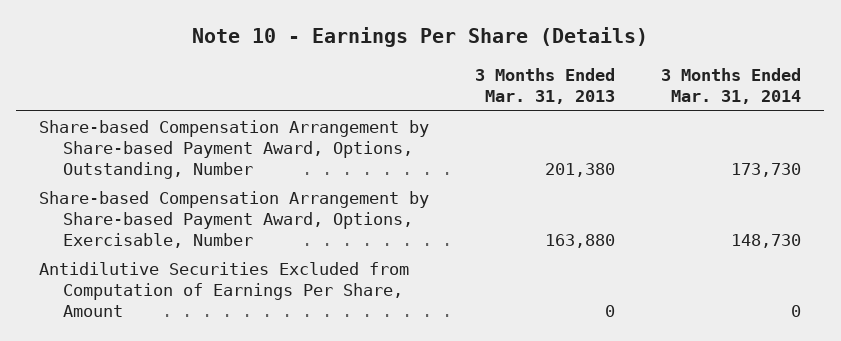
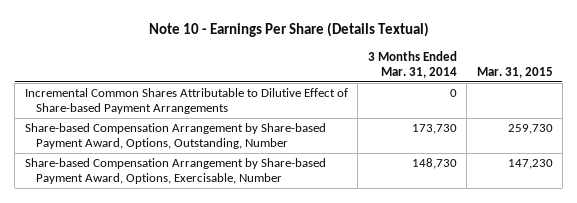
- Note 10 - Earnings Per Share (Details)
+ Note 10 - Earnings Per Share (Details Textual)
- | 3 Months Ended Mar. 31, 2013 | 3 Months Ended Mar. 31, 2014
+ | 3 Months Ended Mar. 31, 2014 | Mar. 31, 2015
+ Incremental Common Shares Attributable to Dilutive Effect of Share-based Payment Arrangements | 0 |
- Antidilutive Securities Excluded from Computation of Earnings Per Share, Amount | 0 | 0

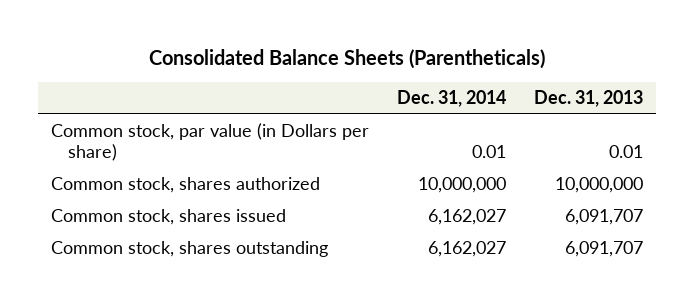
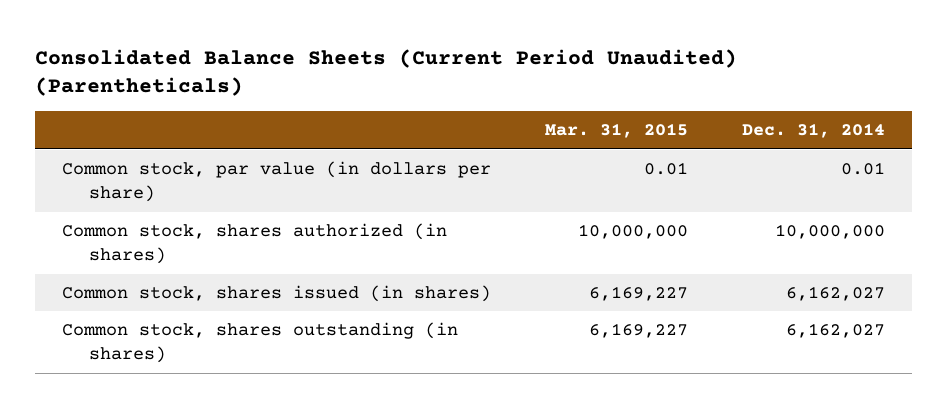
- Consolidated Balance Sheets (Parentheticals)
+ Consolidated Balance Sheets (Current Period Unaudited) (Parentheticals)
- | Dec. 31, 2014 | Dec. 31, 2013
+ | Mar. 31, 2015 | Dec. 31, 2014
- Common stock, par value (in Dollars per share) | 0.01 | 0.01
- Common stock, shares authorized | 10,000,000 | 10,000,000
- Common stock, shares issued | 6,162,027 | 6,091,707
- Common stock, shares outstanding | 6,162,027 | 6,091,707
+ Common stock, par value (in dollars per share) | 0.01 | 0.01
+ Common stock, shares authorized (in shares) | 10,000,000 | 10,000,000
+ Common stock, shares issued (in shares) | 6,169,227 | 6,162,027
+ Common stock, shares outstanding (in shares) | 6,169,227 | 6,162,027

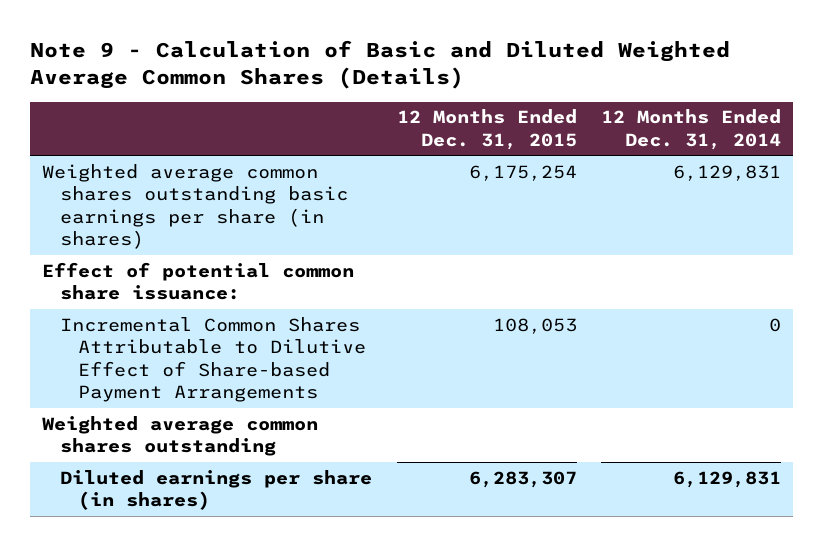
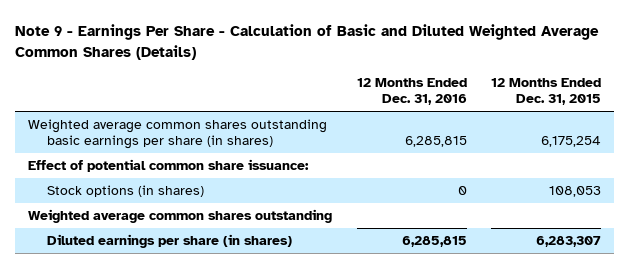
- Note 9 - Calculation of Basic and Diluted Weighted Average Common Shares (Details)
+ Note 9 - Earnings Per Share - Calculation of Basic and Diluted Weighted Average Common Shares (Details)
- | 12 Months Ended Dec. 31, 2015 | 12 Months Ended Dec. 31, 2014
+ | 12 Months Ended Dec. 31, 2016 | 12 Months Ended Dec. 31, 2015
- Incremental Common Shares Attributable to Dilutive Effect of Share-based Payment Arrangements | 108,053 | 0
+ Stock options (in shares) | 0 | 108,053

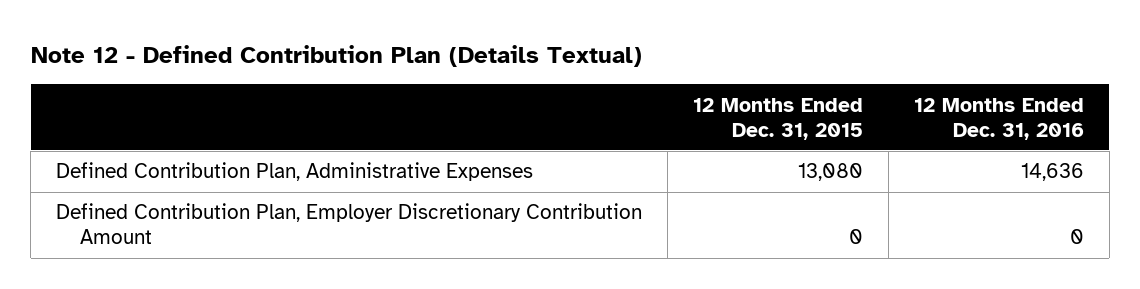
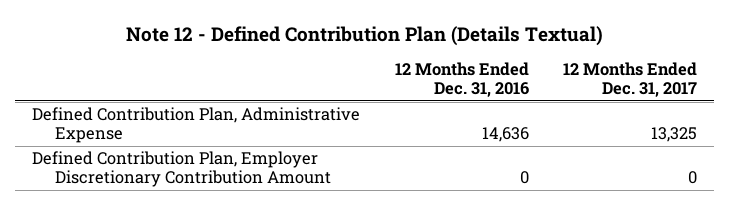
- | 12 Months Ended Dec. 31, 2015 | 12 Months Ended Dec. 31, 2016
+ | 12 Months Ended Dec. 31, 2016 | 12 Months Ended Dec. 31, 2017
- Defined Contribution Plan, Administrative Expenses | 13,080 | 14,636
+ Defined Contribution Plan, Administrative Expense | 14,636 | 13,325

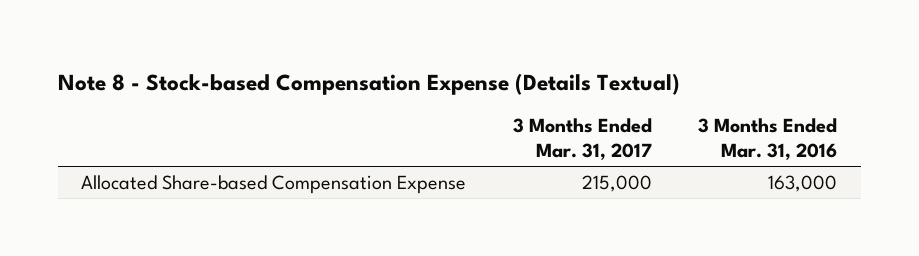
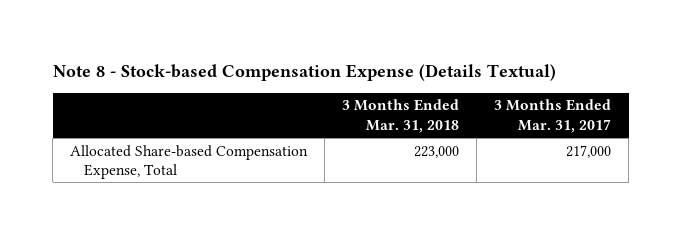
- | 3 Months Ended Mar. 31, 2017 | 3 Months Ended Mar. 31, 2016
+ | 3 Months Ended Mar. 31, 2018 | 3 Months Ended Mar. 31, 2017
- Allocated Share-based Compensation Expense | 215,000 | 163,000
+ Allocated Share-based Compensation Expense, Total | 223,000 | 217,000

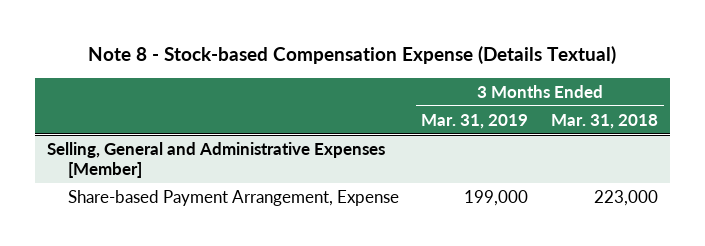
- | 3 Months Ended Mar. 31, 2018 | 3 Months Ended Mar. 31, 2017
+ | 3 Months Ended Mar. 31, 2019 | 3 Months Ended Mar. 31, 2018
- Allocated Share-based Compensation Expense, Total | 223,000 | 217,000
+ Selling, General and Administrative Expenses [Member]
+ Share-based Payment Arrangement, Expense | 199,000 | 223,000

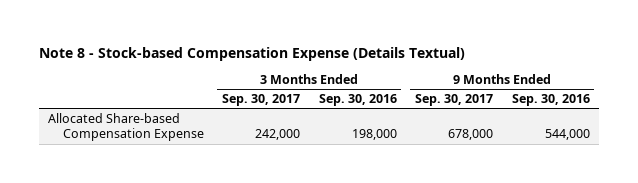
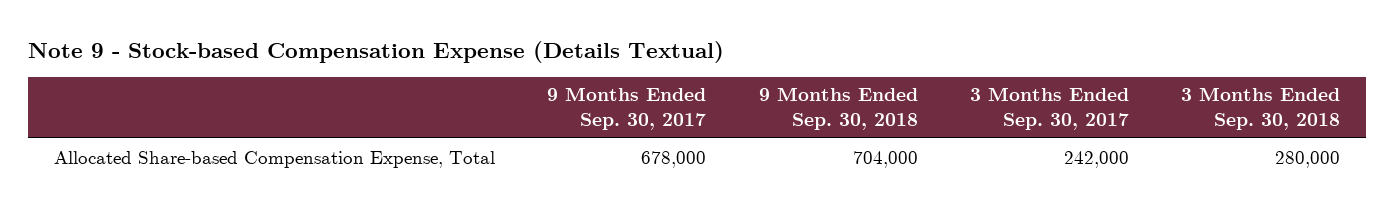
- Note 8 - Stock-based Compensation Expense (Details Textual)
+ Note 9 - Stock-based Compensation Expense (Details Textual)
- | 3 Months Ended Sep. 30, 2017 | 3 Months Ended Sep. 30, 2016 | 9 Months Ended Sep. 30, 2017 | 9 Months Ended Sep. 30, 2016
+ | 9 Months Ended Sep. 30, 2017 | 9 Months Ended Sep. 30, 2018 | 3 Months Ended Sep. 30, 2017 | 3 Months Ended Sep. 30, 2018
- Allocated Share-based Compensation Expense | 242,000 | 198,000 | 678,000 | 544,000
+ Allocated Share-based Compensation Expense, Total | 678,000 | 704,000 | 242,000 | 280,000

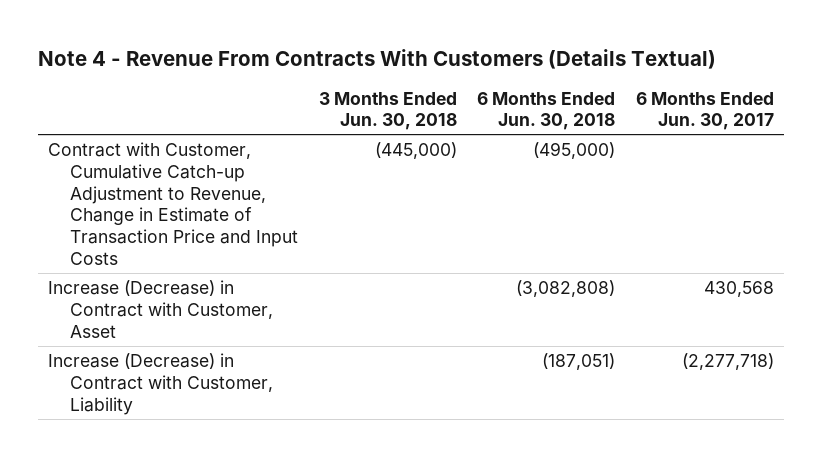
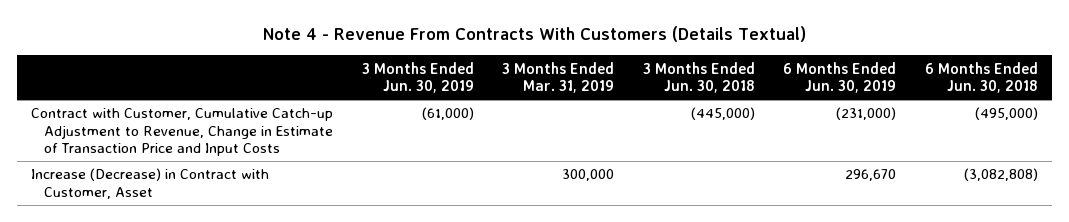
- | 3 Months Ended Jun. 30, 2018 | 6 Months Ended Jun. 30, 2018 | 6 Months Ended Jun. 30, 2017
+ | 3 Months Ended Jun. 30, 2019 | 3 Months Ended Mar. 31, 2019 | 3 Months Ended Jun. 30, 2018 | 6 Months Ended Jun. 30, 2019 | 6 Months Ended Jun. 30, 2018
- Increase (Decrease) in Contract with Customer, Liability | | (187,051) | (2,277,718)

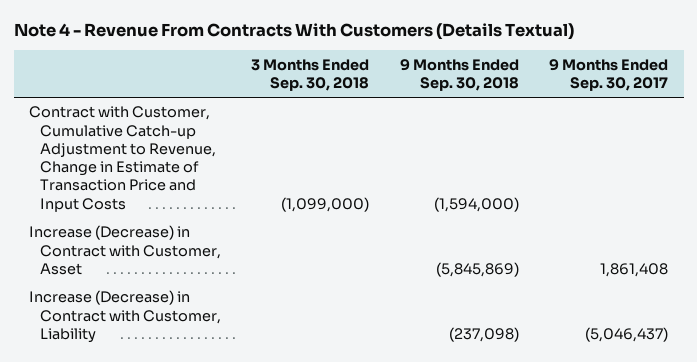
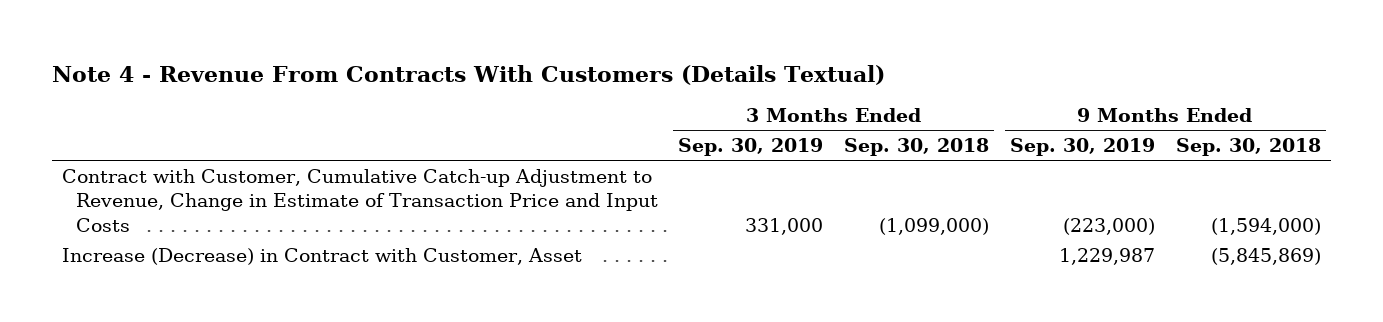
- | 3 Months Ended Sep. 30, 2018 | 9 Months Ended Sep. 30, 2018 | 9 Months Ended Sep. 30, 2017
+ | 3 Months Ended Sep. 30, 2019 | 3 Months Ended Sep. 30, 2018 | 9 Months Ended Sep. 30, 2019 | 9 Months Ended Sep. 30, 2018
- Increase (Decrease) in Contract with Customer, Liability | | (237,098) | (5,046,437)

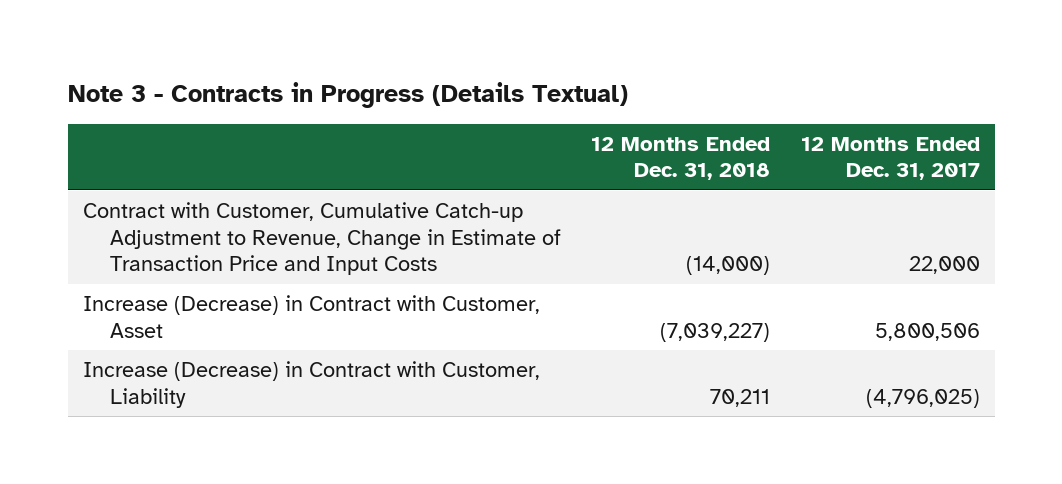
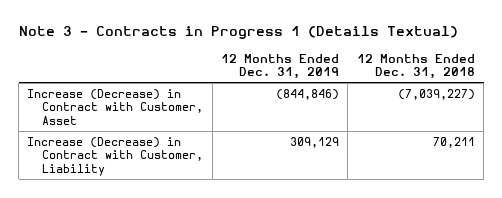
- Note 3 - Contracts in Progress (Details Textual)
+ Note 3 - Contracts in Progress 1 (Details Textual)
- | 12 Months Ended Dec. 31, 2018 | 12 Months Ended Dec. 31, 2017
+ | 12 Months Ended Dec. 31, 2019 | 12 Months Ended Dec. 31, 2018
- Contract with Customer, Cumulative Catch-up Adjustment to Revenue, Change in Estimate of Transaction Price and Input Costs | (14,000) | 22,000

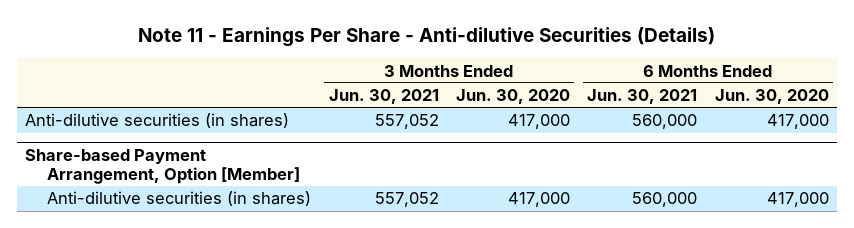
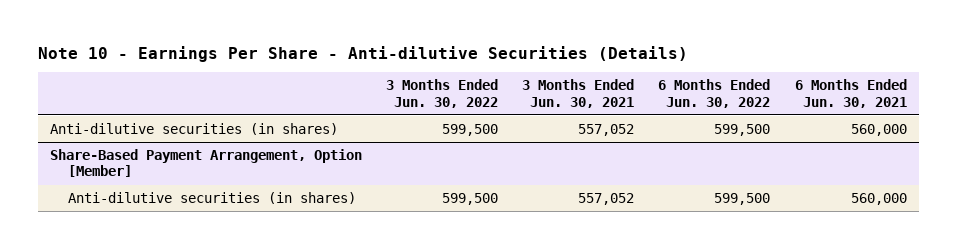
- Note 11 - Earnings Per Share - Anti-dilutive Securities (Details)
+ Note 10 - Earnings Per Share - Anti-dilutive Securities (Details)
- | 3 Months Ended Jun. 30, 2021 | 3 Months Ended Jun. 30, 2020 | 6 Months Ended Jun. 30, 2021 | 6 Months Ended Jun. 30, 2020
+ | 3 Months Ended Jun. 30, 2022 | 3 Months Ended Jun. 30, 2021 | 6 Months Ended Jun. 30, 2022 | 6 Months Ended Jun. 30, 2021
- Share-based Payment Arrangement, Option [Member]
+ Share-Based Payment Arrangement, Option [Member]

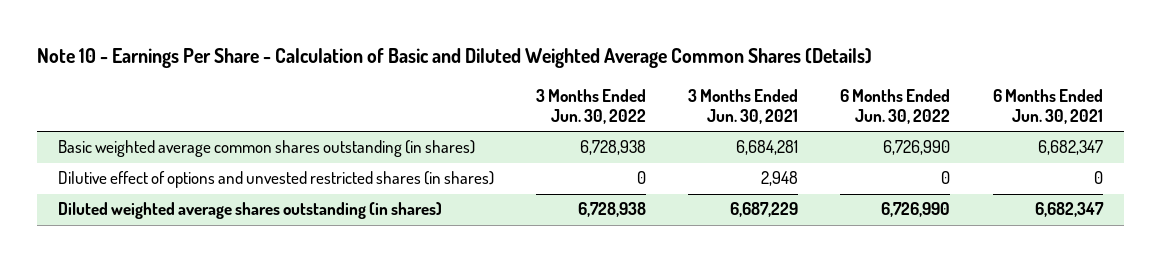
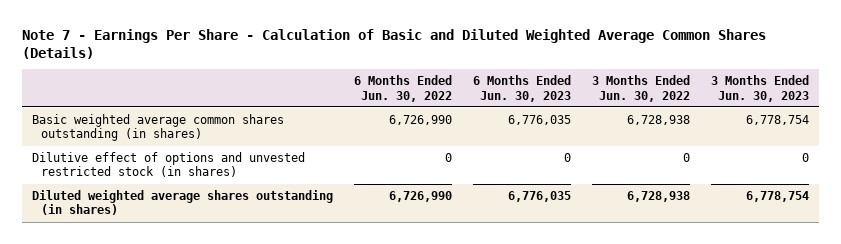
- Note 10 - Earnings Per Share - Calculation of Basic and Diluted Weighted Average Common Shares (Details)
+ Note 7 - Earnings Per Share - Calculation of Basic and Diluted Weighted Average Common Shares (Details)
- | 3 Months Ended Jun. 30, 2022 | 3 Months Ended Jun. 30, 2021 | 6 Months Ended Jun. 30, 2022 | 6 Months Ended Jun. 30, 2021
+ | 6 Months Ended Jun. 30, 2022 | 6 Months Ended Jun. 30, 2023 | 3 Months Ended Jun. 30, 2022 | 3 Months Ended Jun. 30, 2023
- Dilutive effect of options and unvested restricted shares (in shares) | 0 | 2,948 | 0 | 0
+ Dilutive effect of options and unvested restricted stock (in shares) | 0 | 0 | 0 | 0

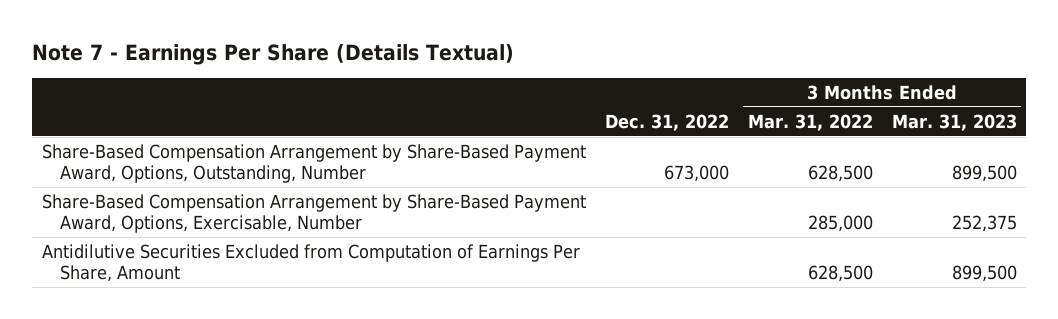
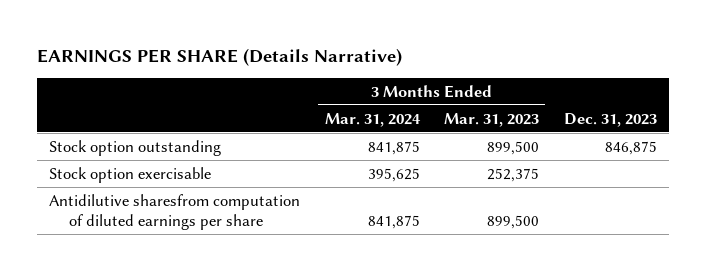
- Note 7 - Earnings Per Share (Details Textual)
+ EARNINGS PER SHARE (Details Narrative)
- | Dec. 31, 2022 | 3 Months Ended Mar. 31, 2022 | 3 Months Ended Mar. 31, 2023
+ | 3 Months Ended Mar. 31, 2024 | 3 Months Ended Mar. 31, 2023 | Dec. 31, 2023
- Share-Based Compensation Arrangement by Share-Based Payment Award, Options, Outstanding, Number | 673,000 | 628,500 | 899,500
- Share-Based Compensation Arrangement by Share-Based Payment Award, Options, Exercisable, Number | | 285,000 | 252,375
- Antidilutive Securities Excluded from Computation of Earnings Per Share, Amount | | 628,500 | 899,500
+ Stock option outstanding | 841,875 | 899,500 | 846,875
+ Stock option exercisable | 395,625 | 252,375 |
+ Antidilutive sharesfrom computation of diluted earnings per share | 841,875 | 899,500 |

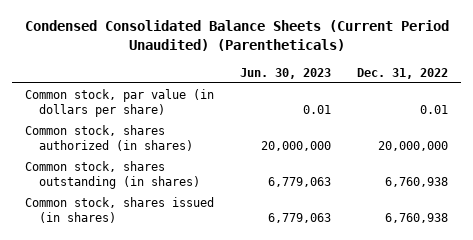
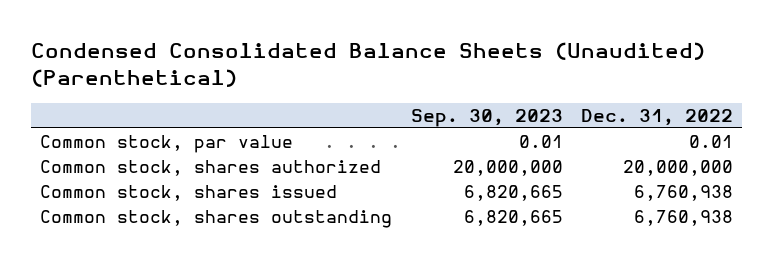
- Condensed Consolidated Balance Sheets (Current Period Unaudited) (Parentheticals)
+ Condensed Consolidated Balance Sheets (Unaudited) (Parenthetical)
- | Jun. 30, 2023 | Dec. 31, 2022
+ | Sep. 30, 2023 | Dec. 31, 2022
- Common stock, par value (in dollars per share) | 0.01 | 0.01
- Common stock, shares authorized (in shares) | 20,000,000 | 20,000,000
- Common stock, shares outstanding (in shares) | 6,779,063 | 6,760,938
- Common stock, shares issued (in shares) | 6,779,063 | 6,760,938
+ Common stock, par value | 0.01 | 0.01
+ Common stock, shares authorized | 20,000,000 | 20,000,000
+ Common stock, shares issued | 6,820,665 | 6,760,938
+ Common stock, shares outstanding | 6,820,665 | 6,760,938

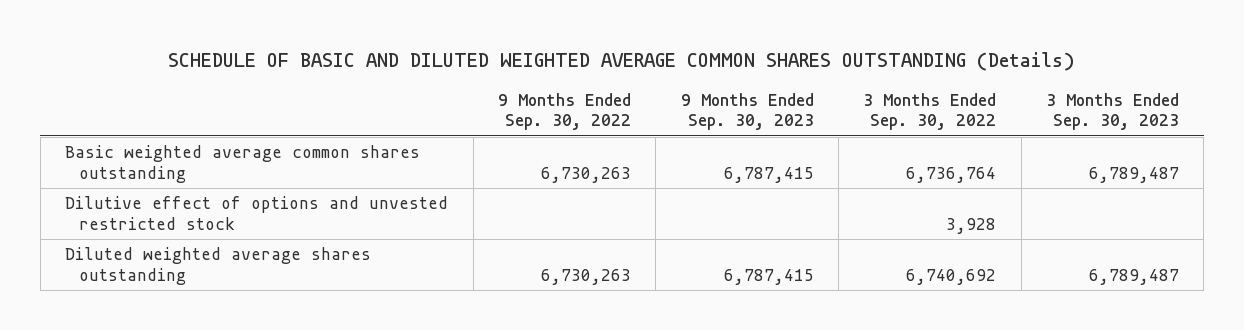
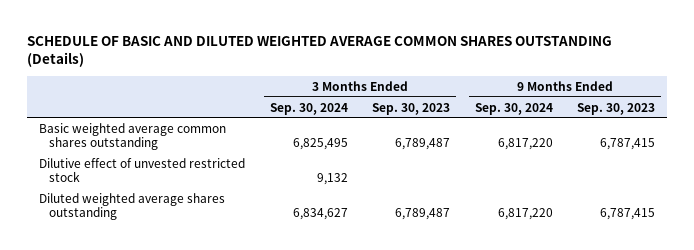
- | 9 Months Ended Sep. 30, 2022 | 9 Months Ended Sep. 30, 2023 | 3 Months Ended Sep. 30, 2022 | 3 Months Ended Sep. 30, 2023
+ | 3 Months Ended Sep. 30, 2024 | 3 Months Ended Sep. 30, 2023 | 9 Months Ended Sep. 30, 2024 | 9 Months Ended Sep. 30, 2023
- Dilutive effect of options and unvested restricted stock | | | 3,928 |
+ Dilutive effect of unvested restricted stock | 9,132 | | |

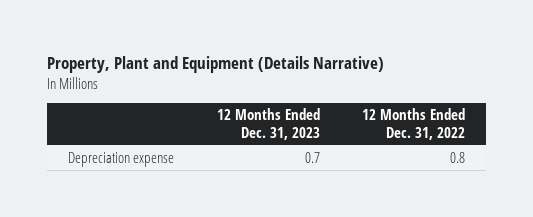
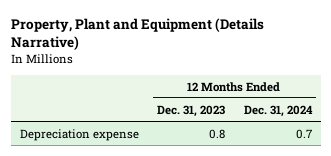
- | 12 Months Ended Dec. 31, 2023 | 12 Months Ended Dec. 31, 2022
+ | 12 Months Ended Dec. 31, 2023 | 12 Months Ended Dec. 31, 2024
- Depreciation expense | 0.7 | 0.8
+ Depreciation expense | 0.8 | 0.7

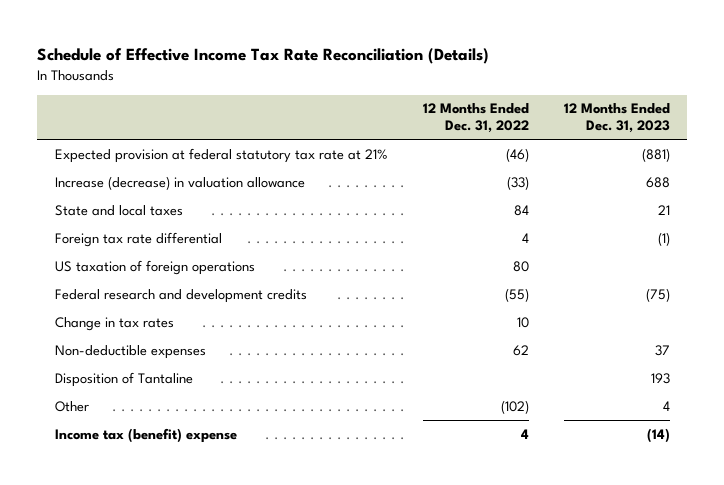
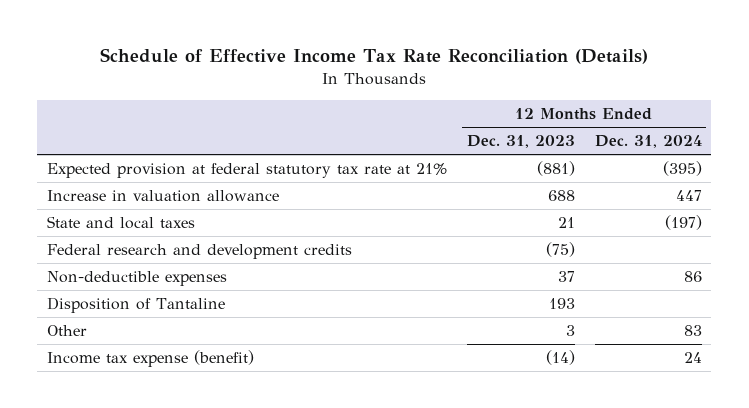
- | 12 Months Ended Dec. 31, 2022 | 12 Months Ended Dec. 31, 2023
+ | 12 Months Ended Dec. 31, 2023 | 12 Months Ended Dec. 31, 2024
- Increase (decrease) in valuation allowance | (33) | 688
+ Increase in valuation allowance | 688 | 447
- Foreign tax rate differential | 4 | (1)
- US taxation of foreign operations | 80 |
- Change in tax rates | 10 |
- Other | (102) | 4
- Income tax (benefit) expense | 4 | (14)
+ Other | 3 | 83
+ Income tax expense (benefit) | (14) | 24

